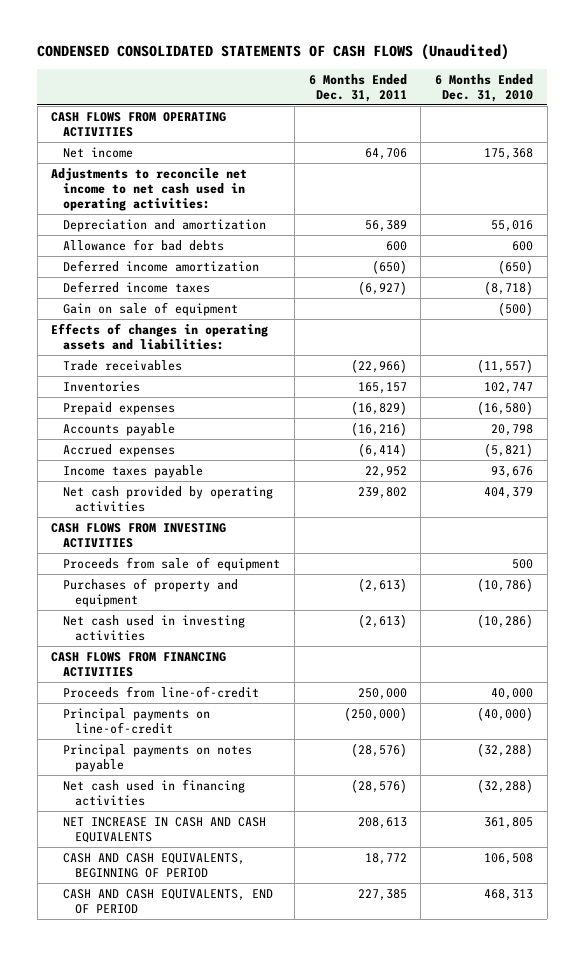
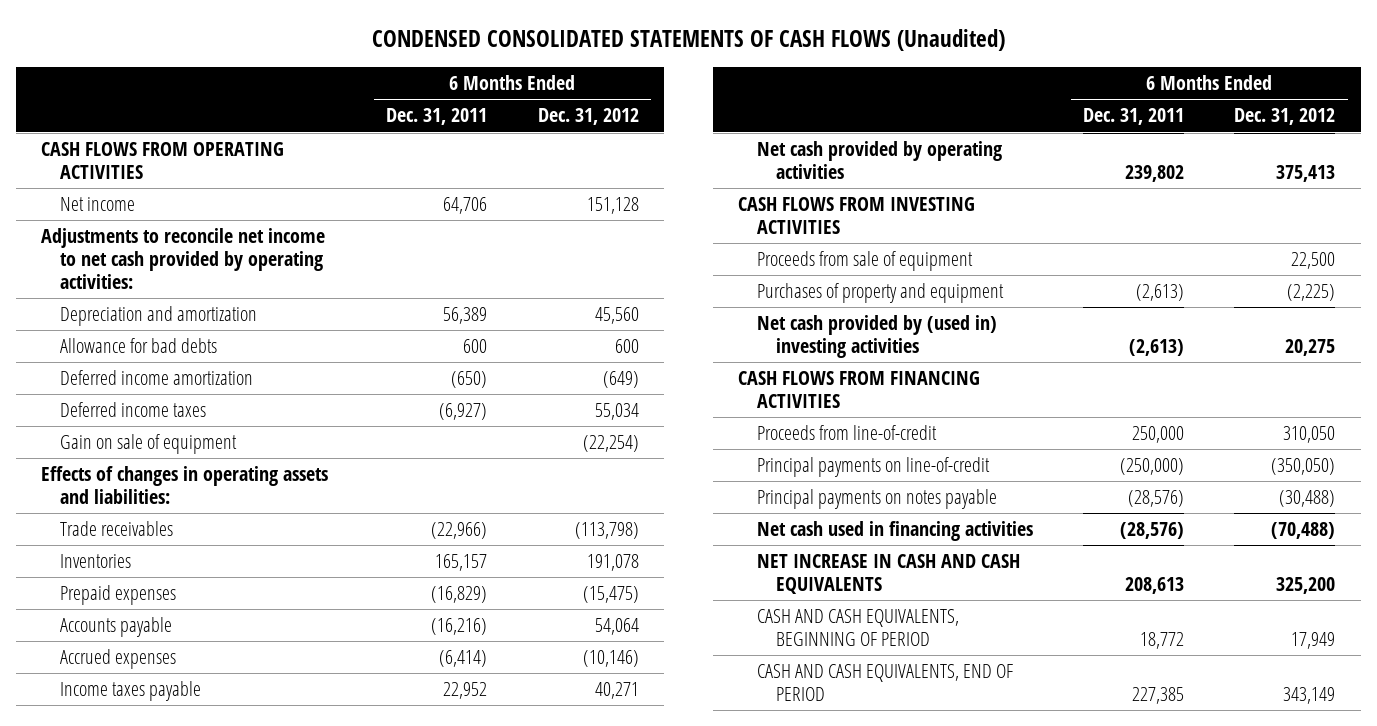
- | 6 Months Ended Dec. 31, 2011 | 6 Months Ended Dec. 31, 2010
+ | 6 Months Ended Dec. 31, 2011 | 6 Months Ended Dec. 31, 2012
- Adjustments to reconcile net income to net cash used in operating activities:
+ Adjustments to reconcile net income to net cash provided by operating activities:
- Net cash used in investing activities | (2,613) | (10,286)
+ Net cash provided by (used in) investing activities | (2,613) | 20,275

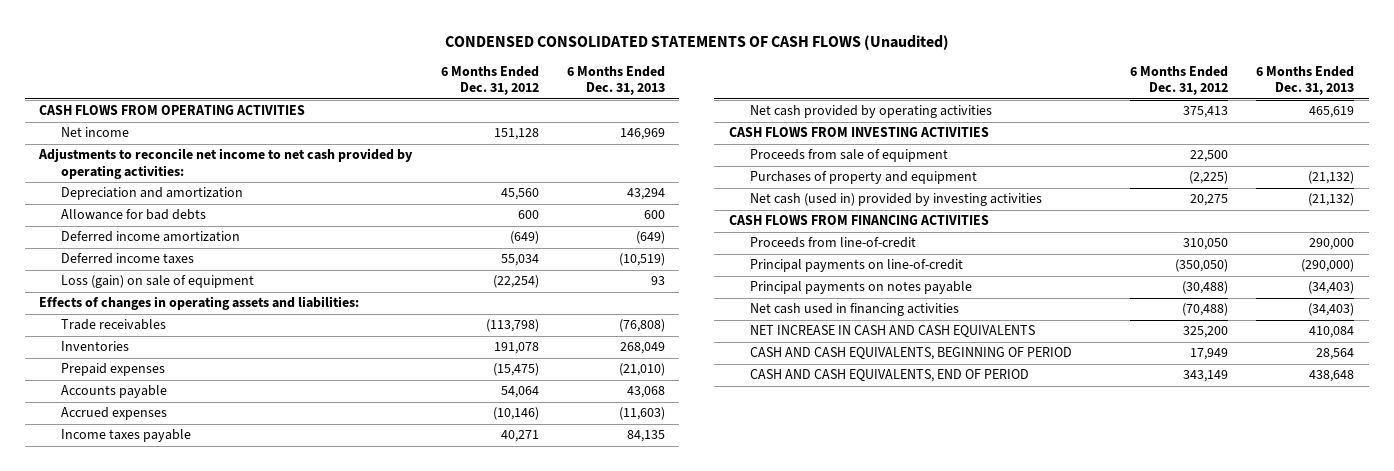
- | 6 Months Ended Dec. 31, 2011 | 6 Months Ended Dec. 31, 2012
+ | 6 Months Ended Dec. 31, 2012 | 6 Months Ended Dec. 31, 2013
- Gain on sale of equipment | | (22,254)
+ Loss (gain) on sale of equipment | (22,254) | 93
- Net cash provided by (used in) investing activities | (2,613) | 20,275
+ Net cash (used in) provided by investing activities | 20,275 | (21,132)

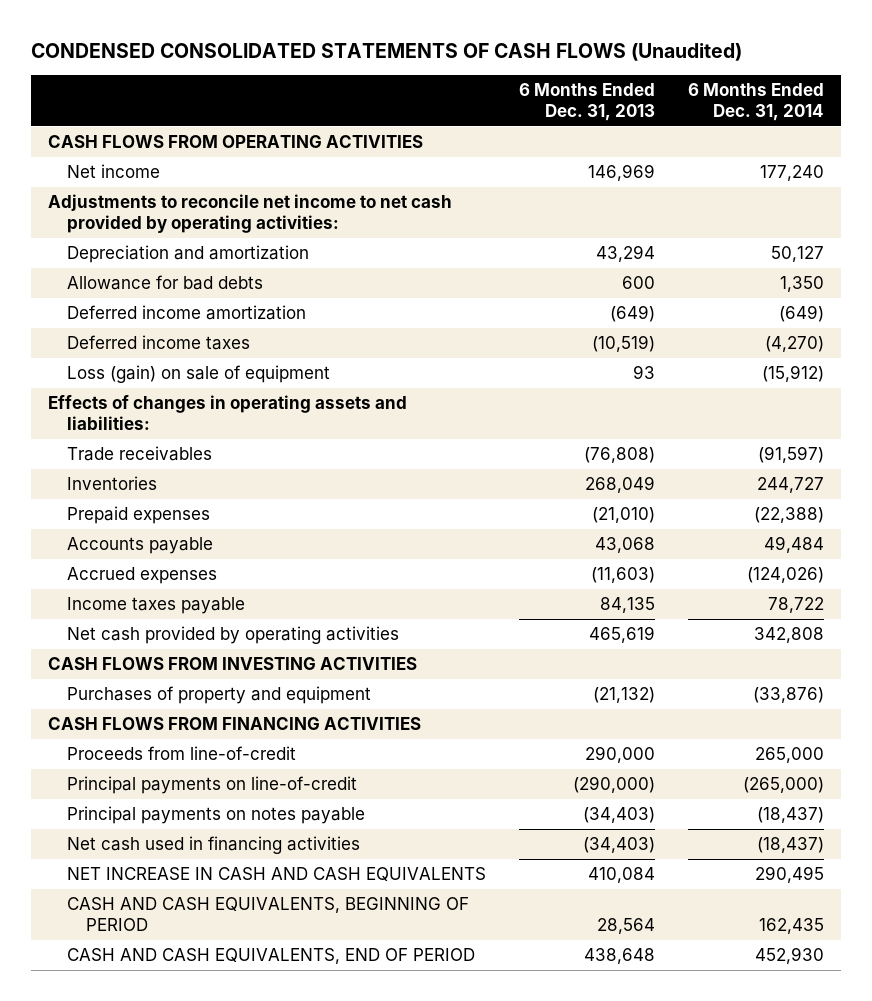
- | 6 Months Ended Dec. 31, 2012 | 6 Months Ended Dec. 31, 2013
+ | 6 Months Ended Dec. 31, 2013 | 6 Months Ended Dec. 31, 2014
- Proceeds from sale of equipment | 22,500 |
- Net cash (used in) provided by investing activities | 20,275 | (21,132)

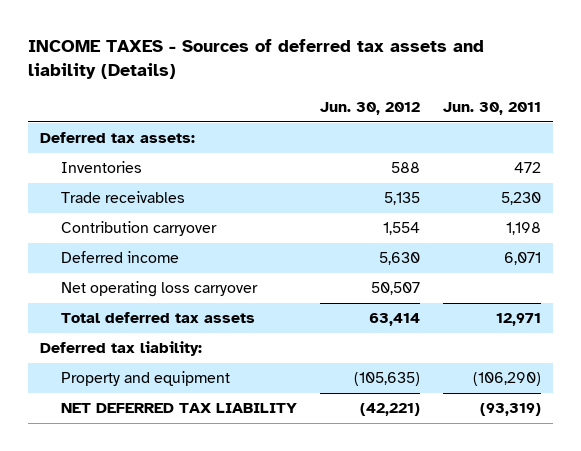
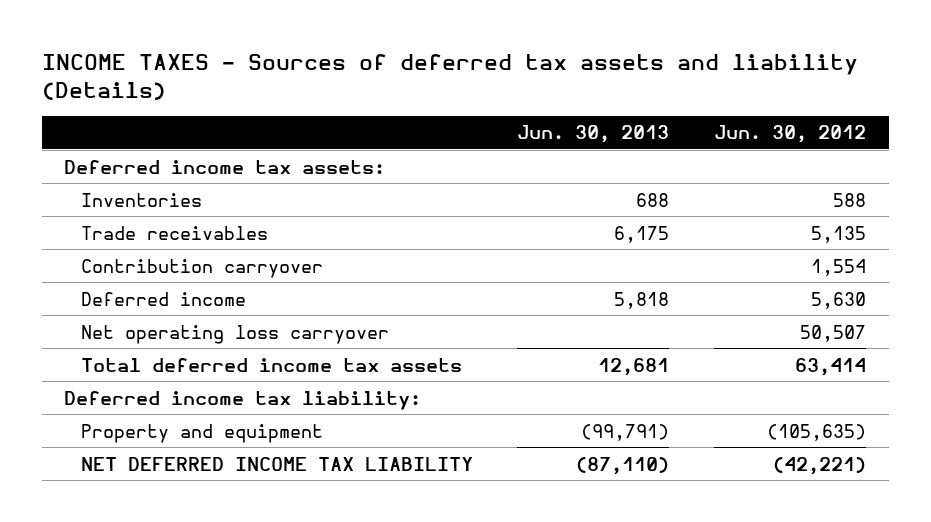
- | Jun. 30, 2012 | Jun. 30, 2011
+ | Jun. 30, 2013 | Jun. 30, 2012
- Deferred tax assets:
+ Deferred income tax assets:
- Total deferred tax assets | 63,414 | 12,971
- Deferred tax liability:
+ Total deferred income tax assets | 12,681 | 63,414
+ Deferred income tax liability:
- NET DEFERRED TAX LIABILITY | (42,221) | (93,319)
+ NET DEFERRED INCOME TAX LIABILITY | (87,110) | (42,221)

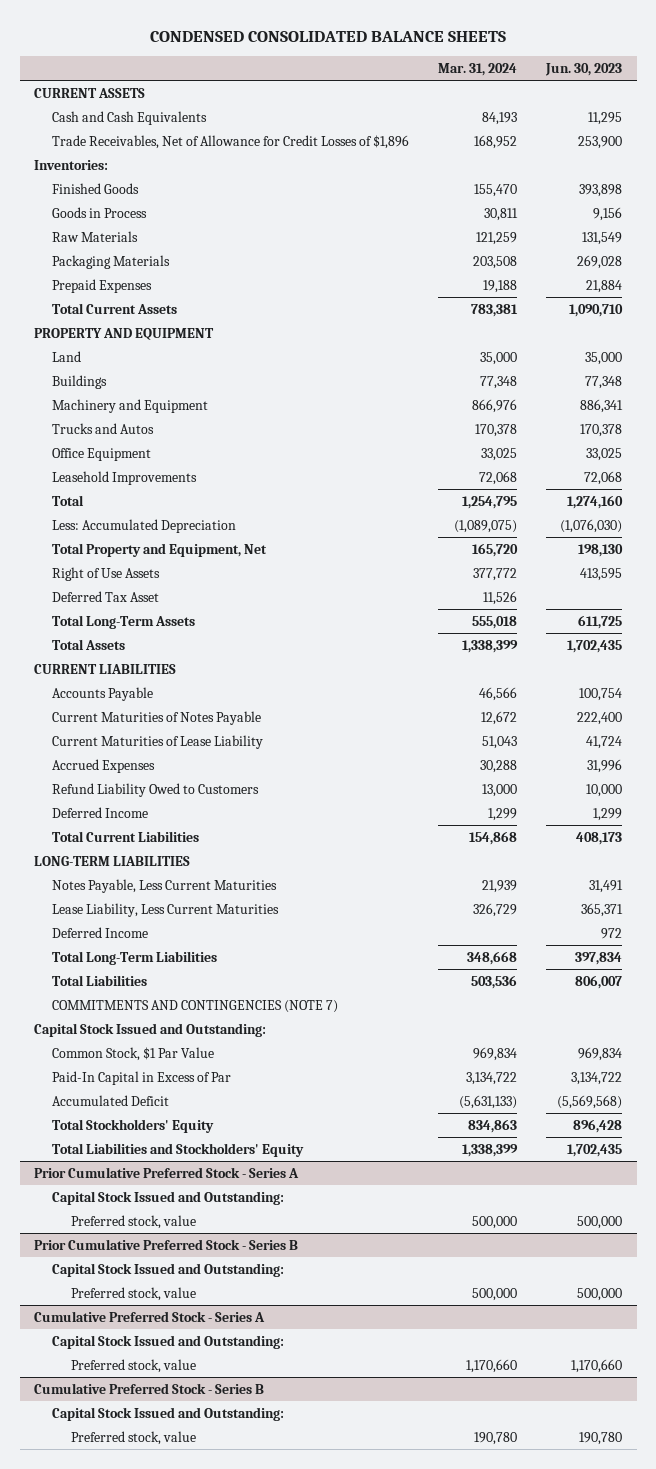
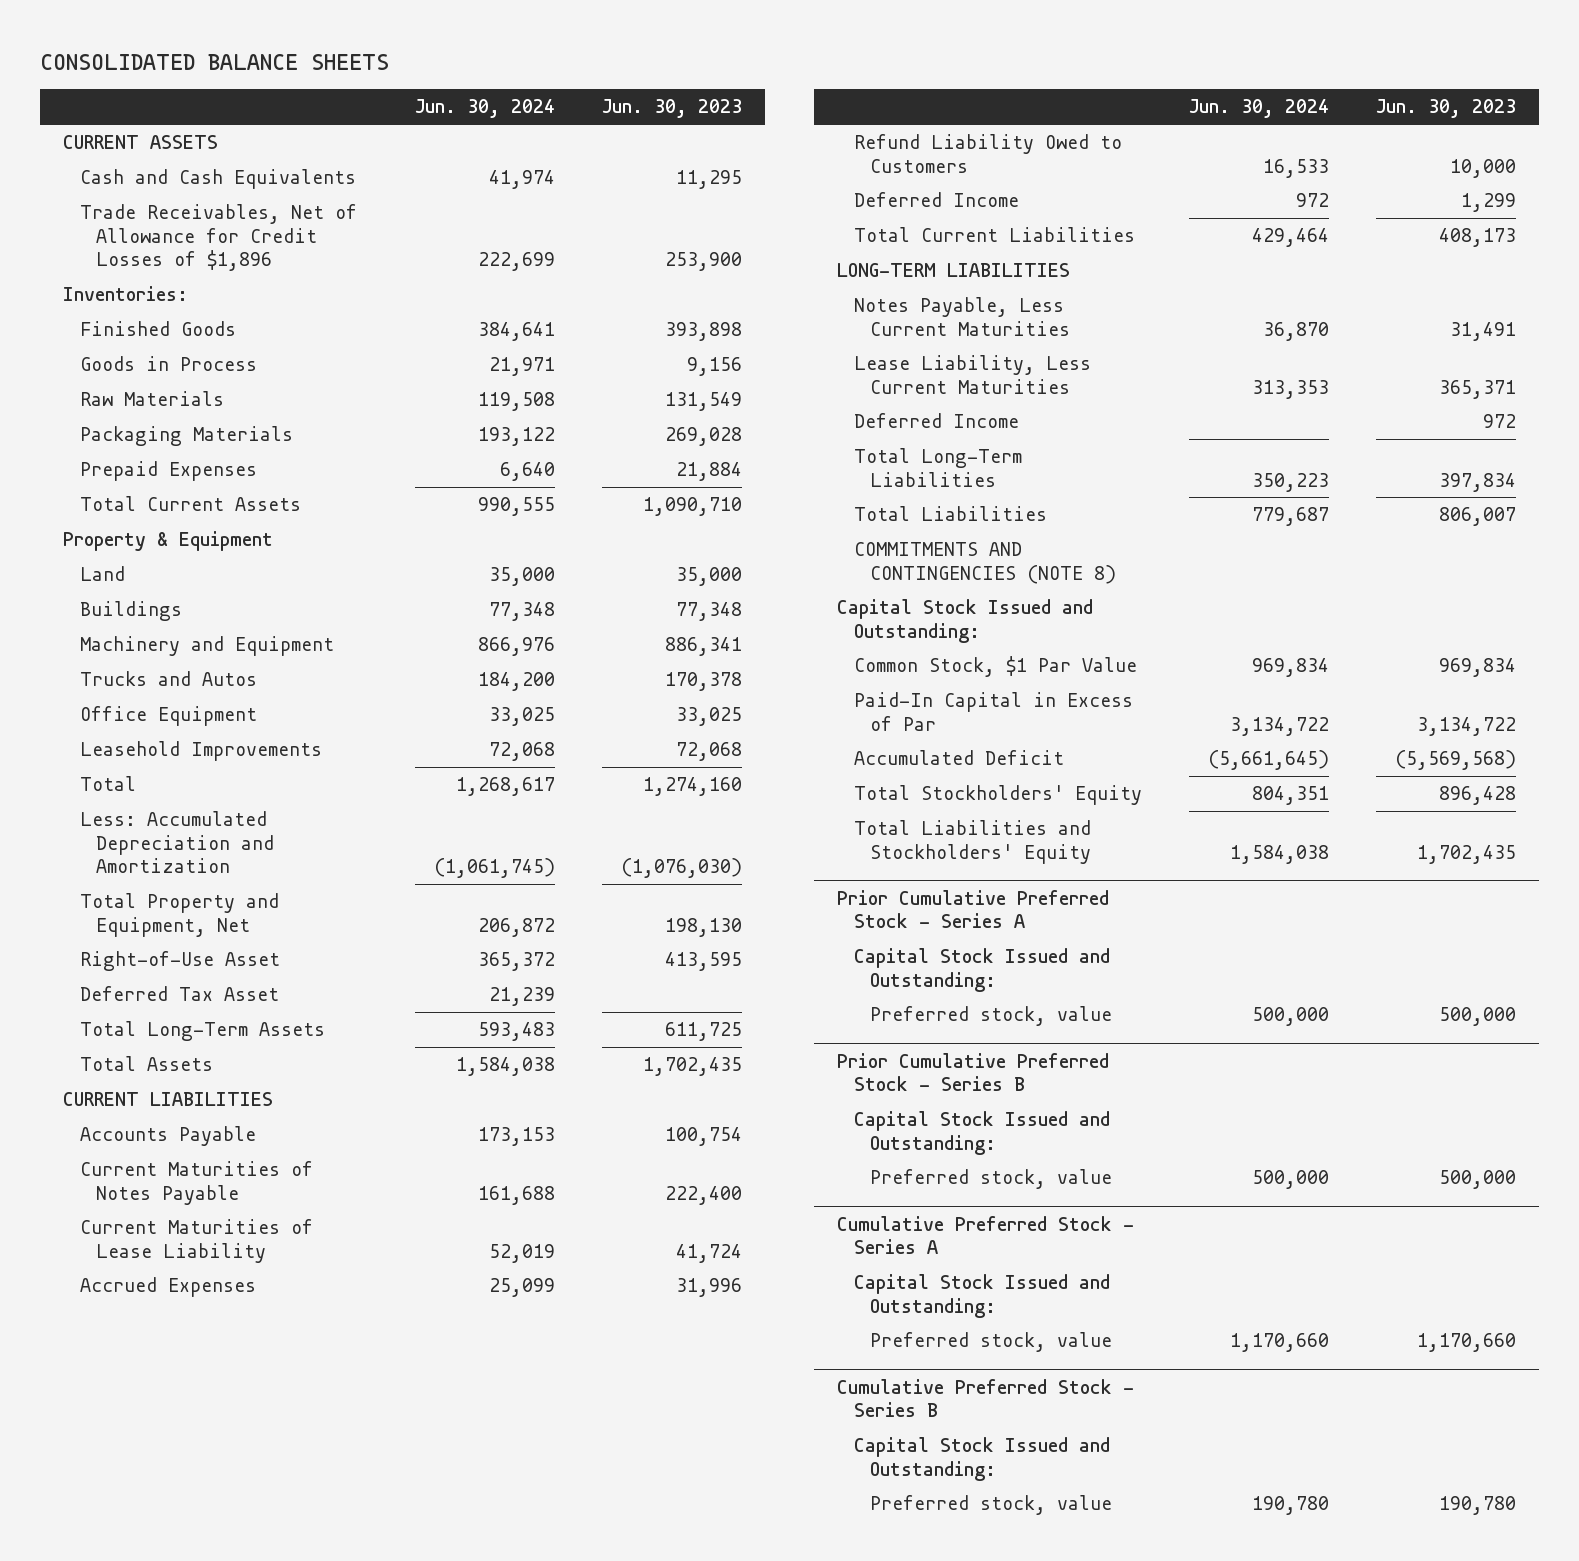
- CONDENSED CONSOLIDATED BALANCE SHEETS
+ CONSOLIDATED BALANCE SHEETS
- | Mar. 31, 2024 | Jun. 30, 2023
+ | Jun. 30, 2024 | Jun. 30, 2023
- PROPERTY AND EQUIPMENT
+ Property & Equipment
- Less: Accumulated Depreciation | (1,089,075) | (1,076,030)
+ Less: Accumulated Depreciation and Amortization | (1,061,745) | (1,076,030)
- Right of Use Assets | 377,772 | 413,595
+ Right-of-Use Asset | 365,372 | 413,595
- COMMITMENTS AND CONTINGENCIES (NOTE 7)
+ COMMITMENTS AND CONTINGENCIES (NOTE 8)

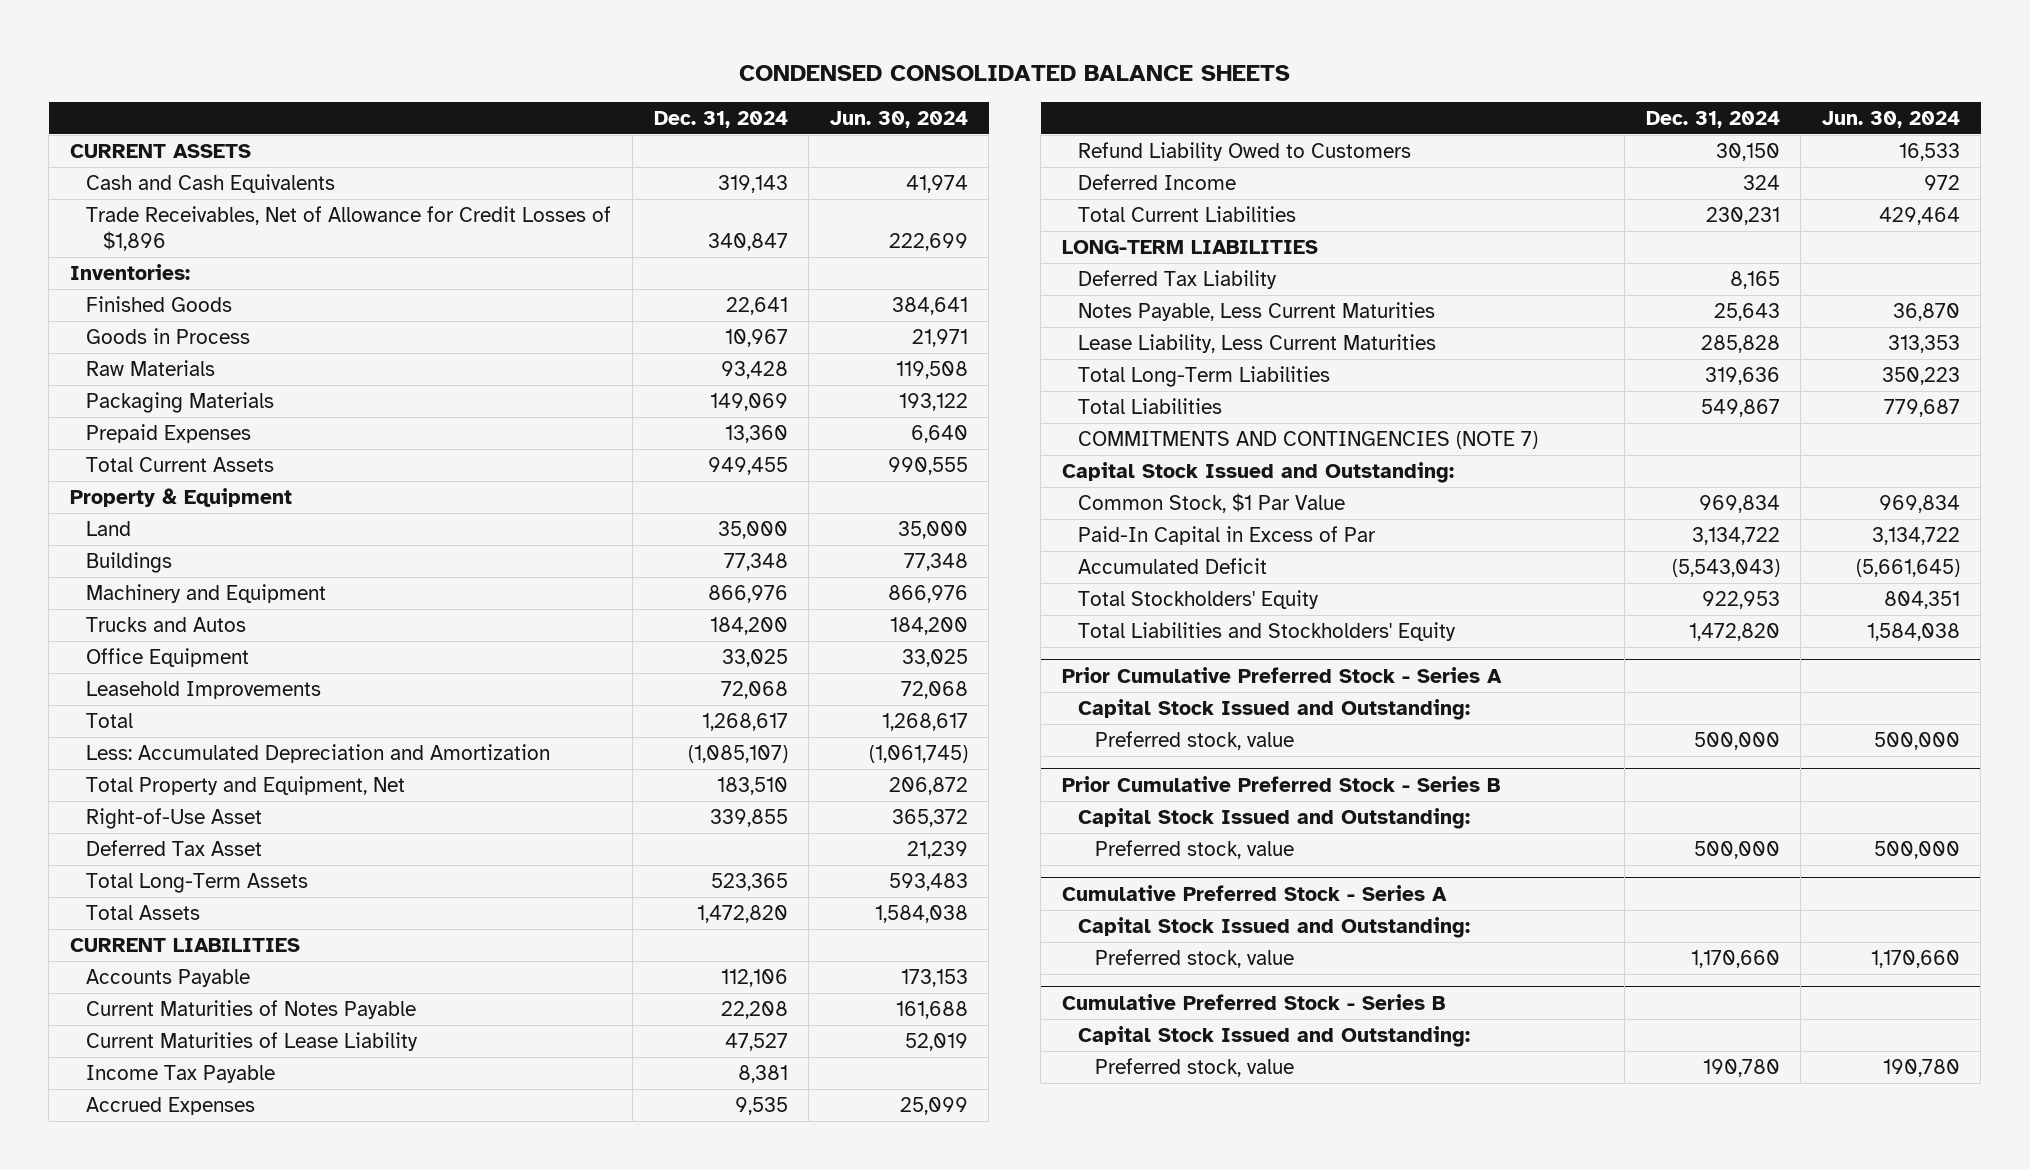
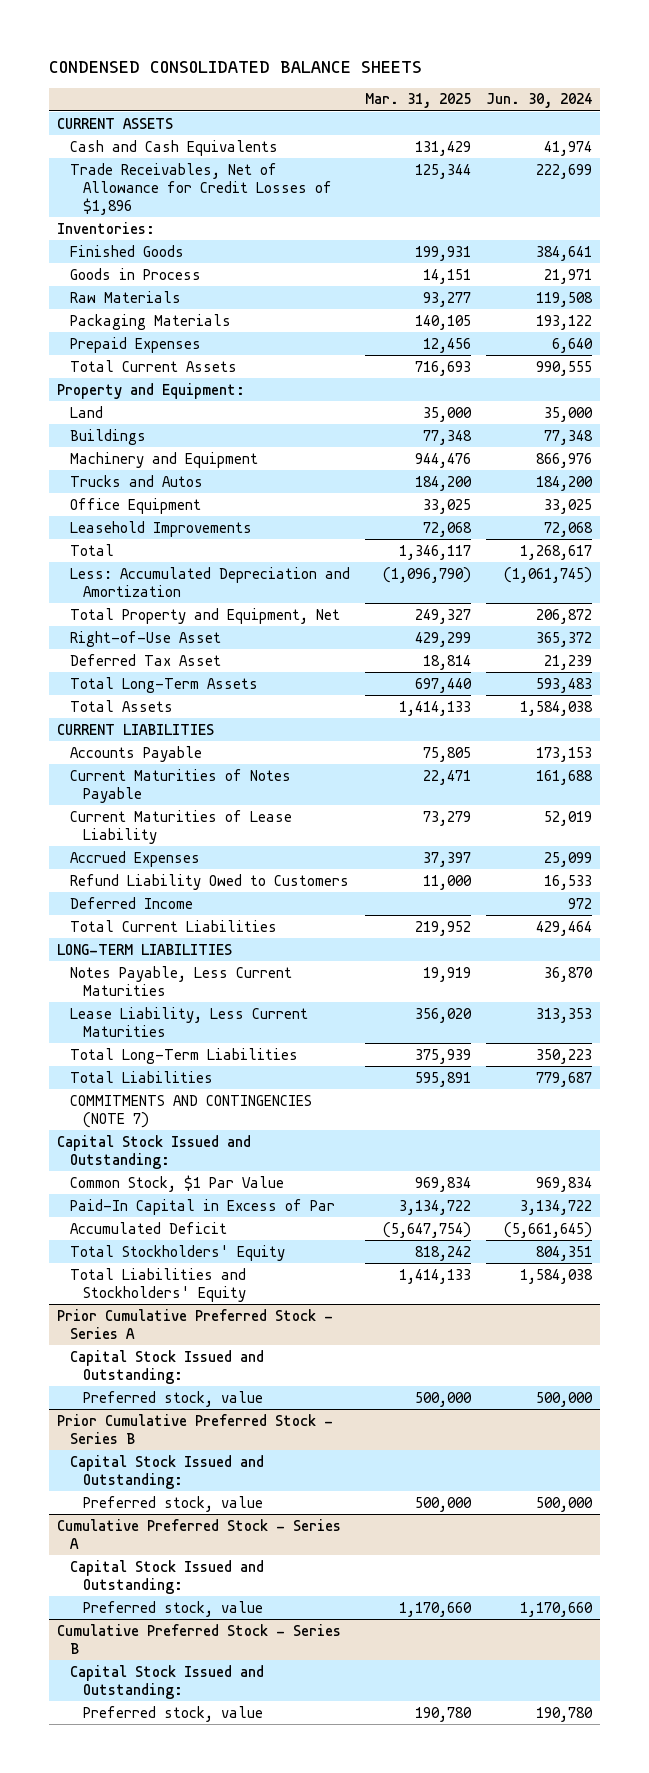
- | Dec. 31, 2024 | Jun. 30, 2024
+ | Mar. 31, 2025 | Jun. 30, 2024
- Property & Equipment
+ Property and Equipment:
- Income Tax Payable | 8,381 |
- Deferred Tax Liability | 8,165 |

